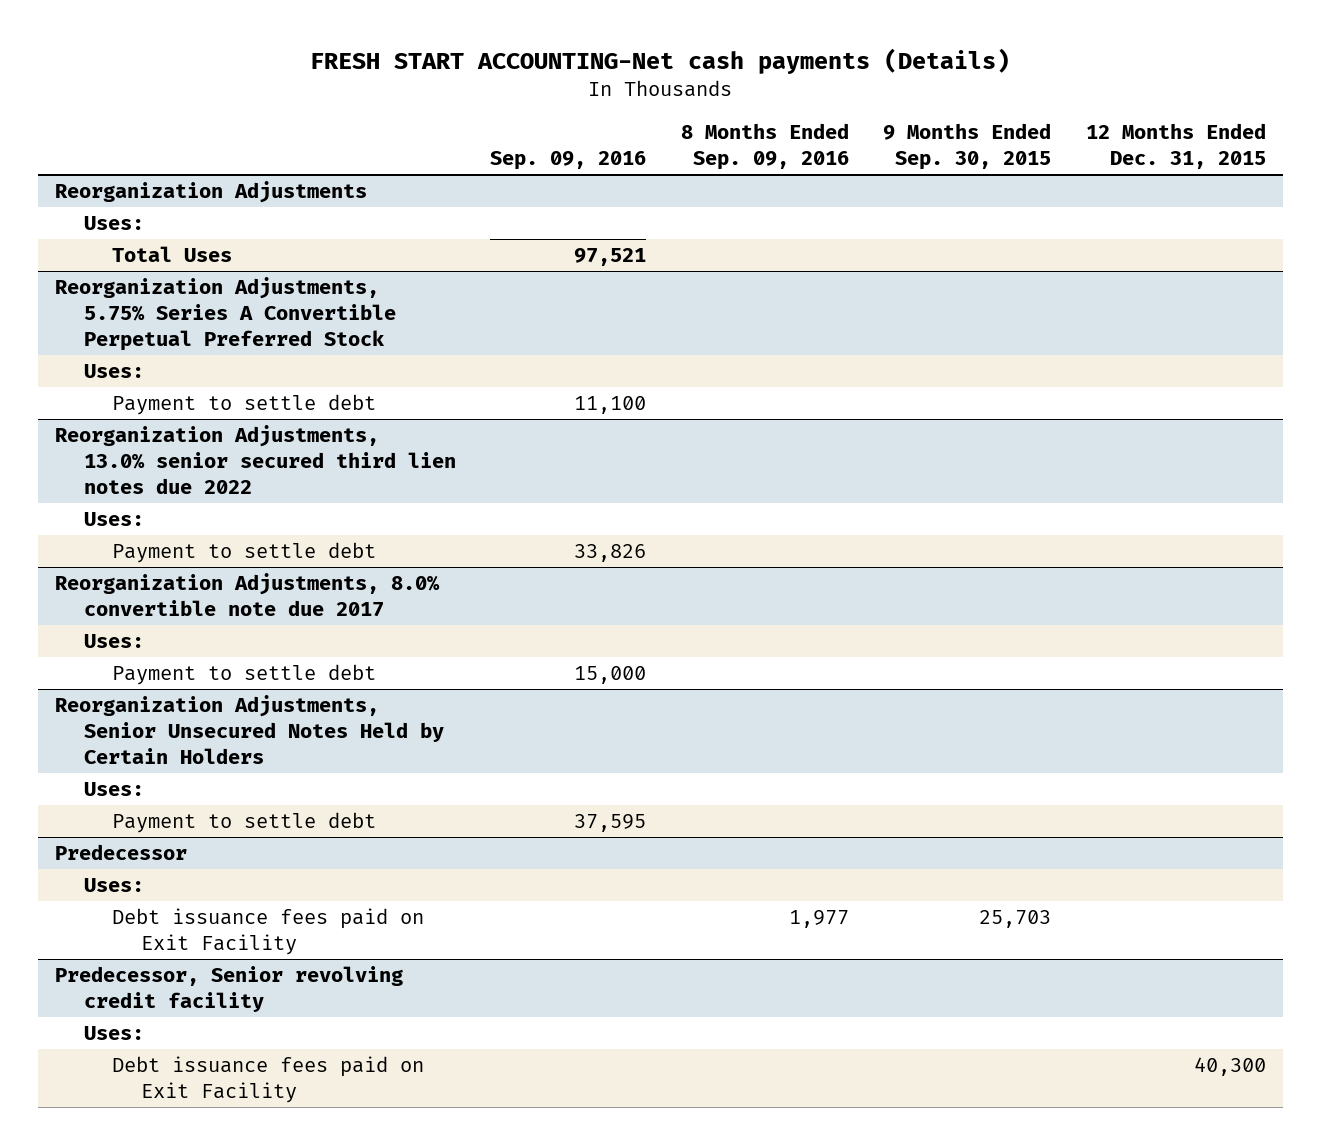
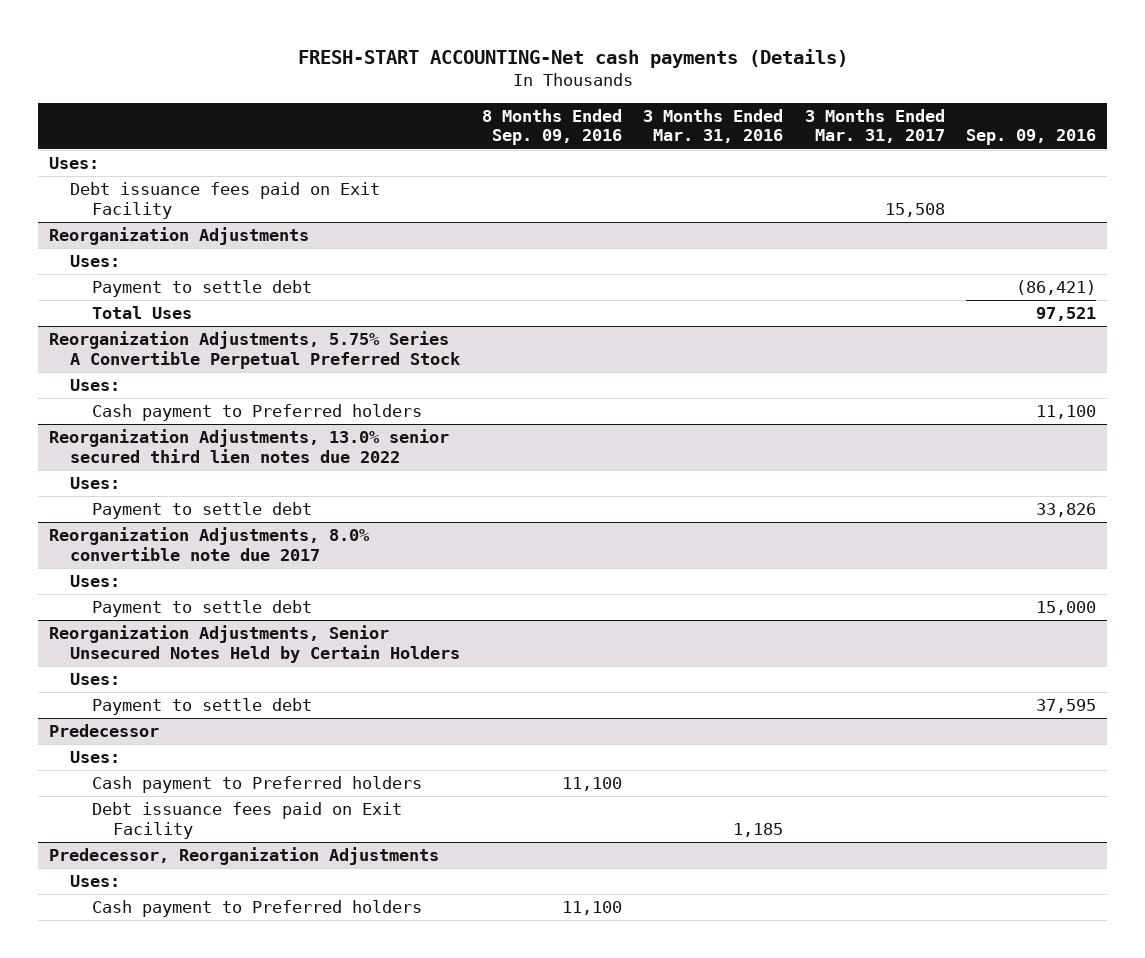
- FRESH START ACCOUNTING-Net cash payments (Details)
+ FRESH-START ACCOUNTING-Net cash payments (Details)
- | Sep. 09, 2016 | 8 Months Ended Sep. 09, 2016 | 9 Months Ended Sep. 30, 2015 | 12 Months Ended Dec. 31, 2015
+ | 8 Months Ended Sep. 09, 2016 | 3 Months Ended Mar. 31, 2016 | 3 Months Ended Mar. 31, 2017 | Sep. 09, 2016
+ Uses:
+ Debt issuance fees paid on Exit Facility | | | 15,508 |
@ Reorganization Adjustments
+ Payment to settle debt | | | | (86,421)
@ Reorganization Adjustments, 5.75% Series A Convertible Perpetual Preferred Stock
- Payment to settle debt | 11,100 | | |
+ Cash payment to Preferred holders | | | | 11,100
@ Predecessor
- Debt issuance fees paid on Exit Facility | | 1,977 | 25,703 |
- Predecessor, Senior revolving credit facility
- Uses:
@ Predecessor
+ Cash payment to Preferred holders | 11,100 | | |
+ Predecessor, Reorganization Adjustments
+ Uses:
+ Cash payment to Preferred holders | 11,100 | | |

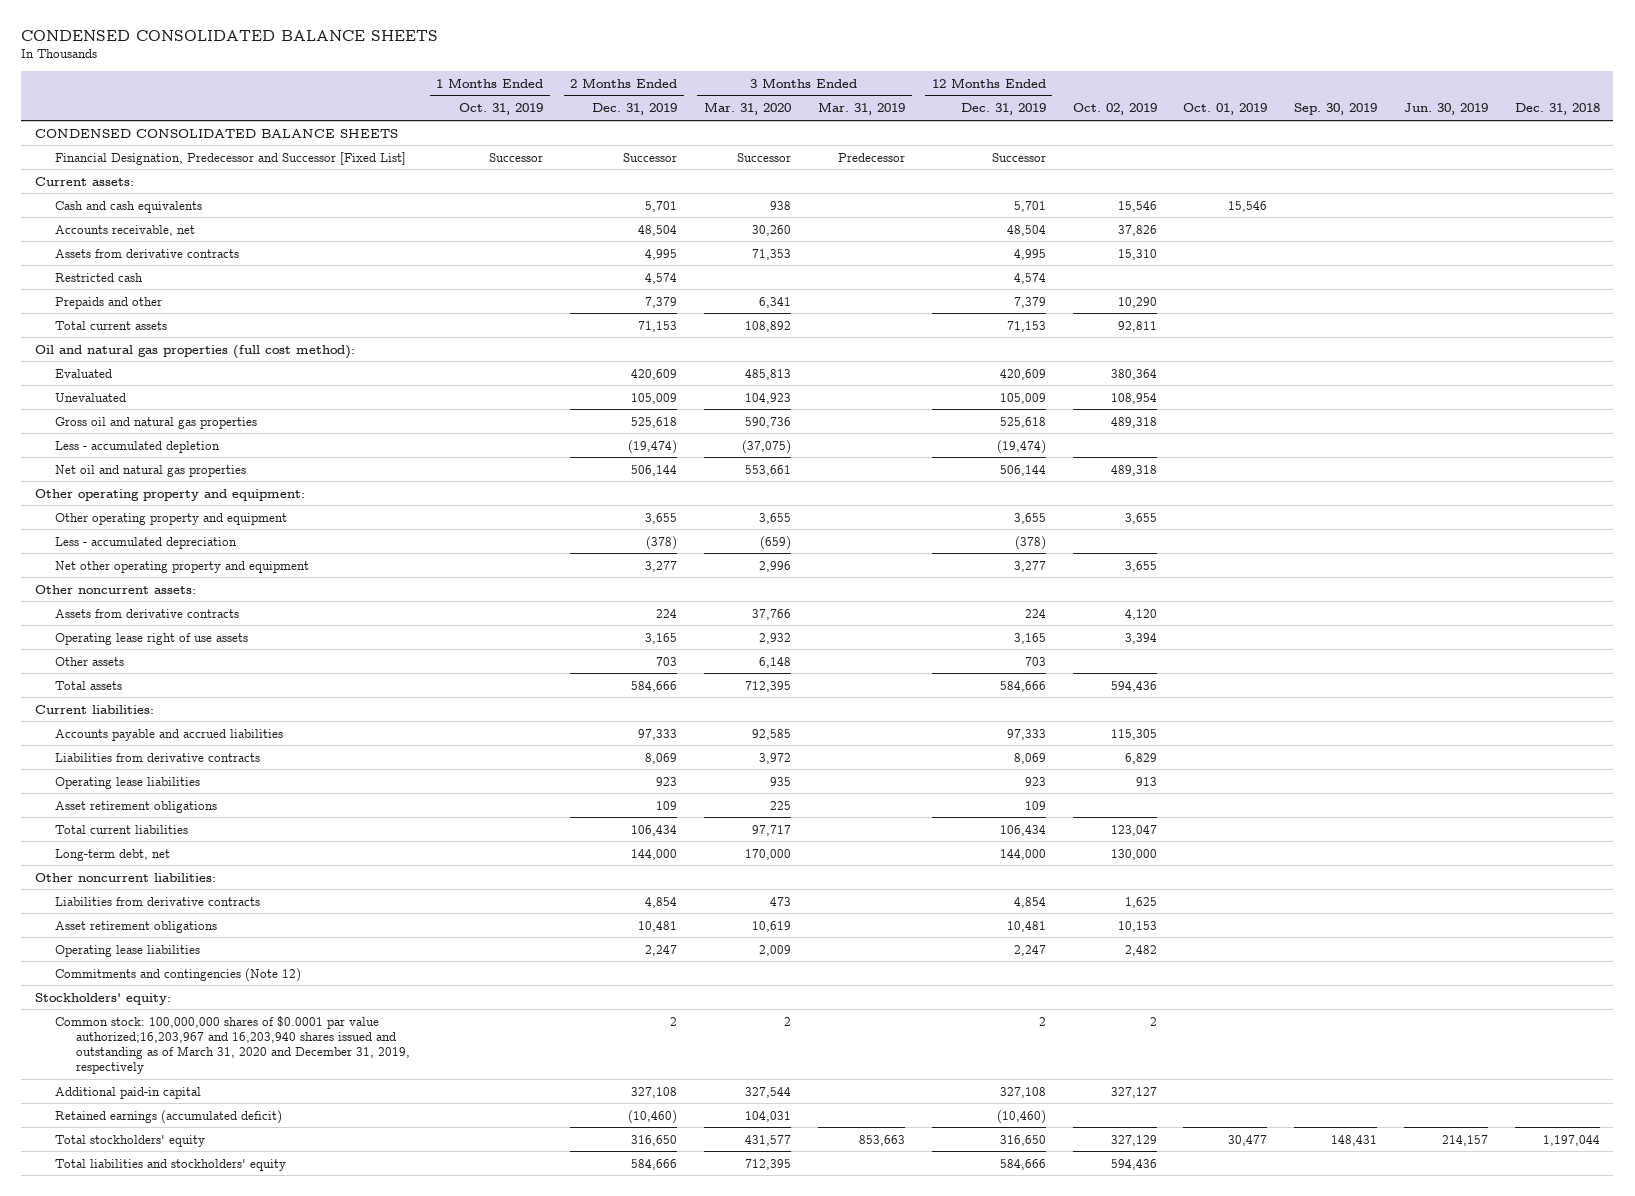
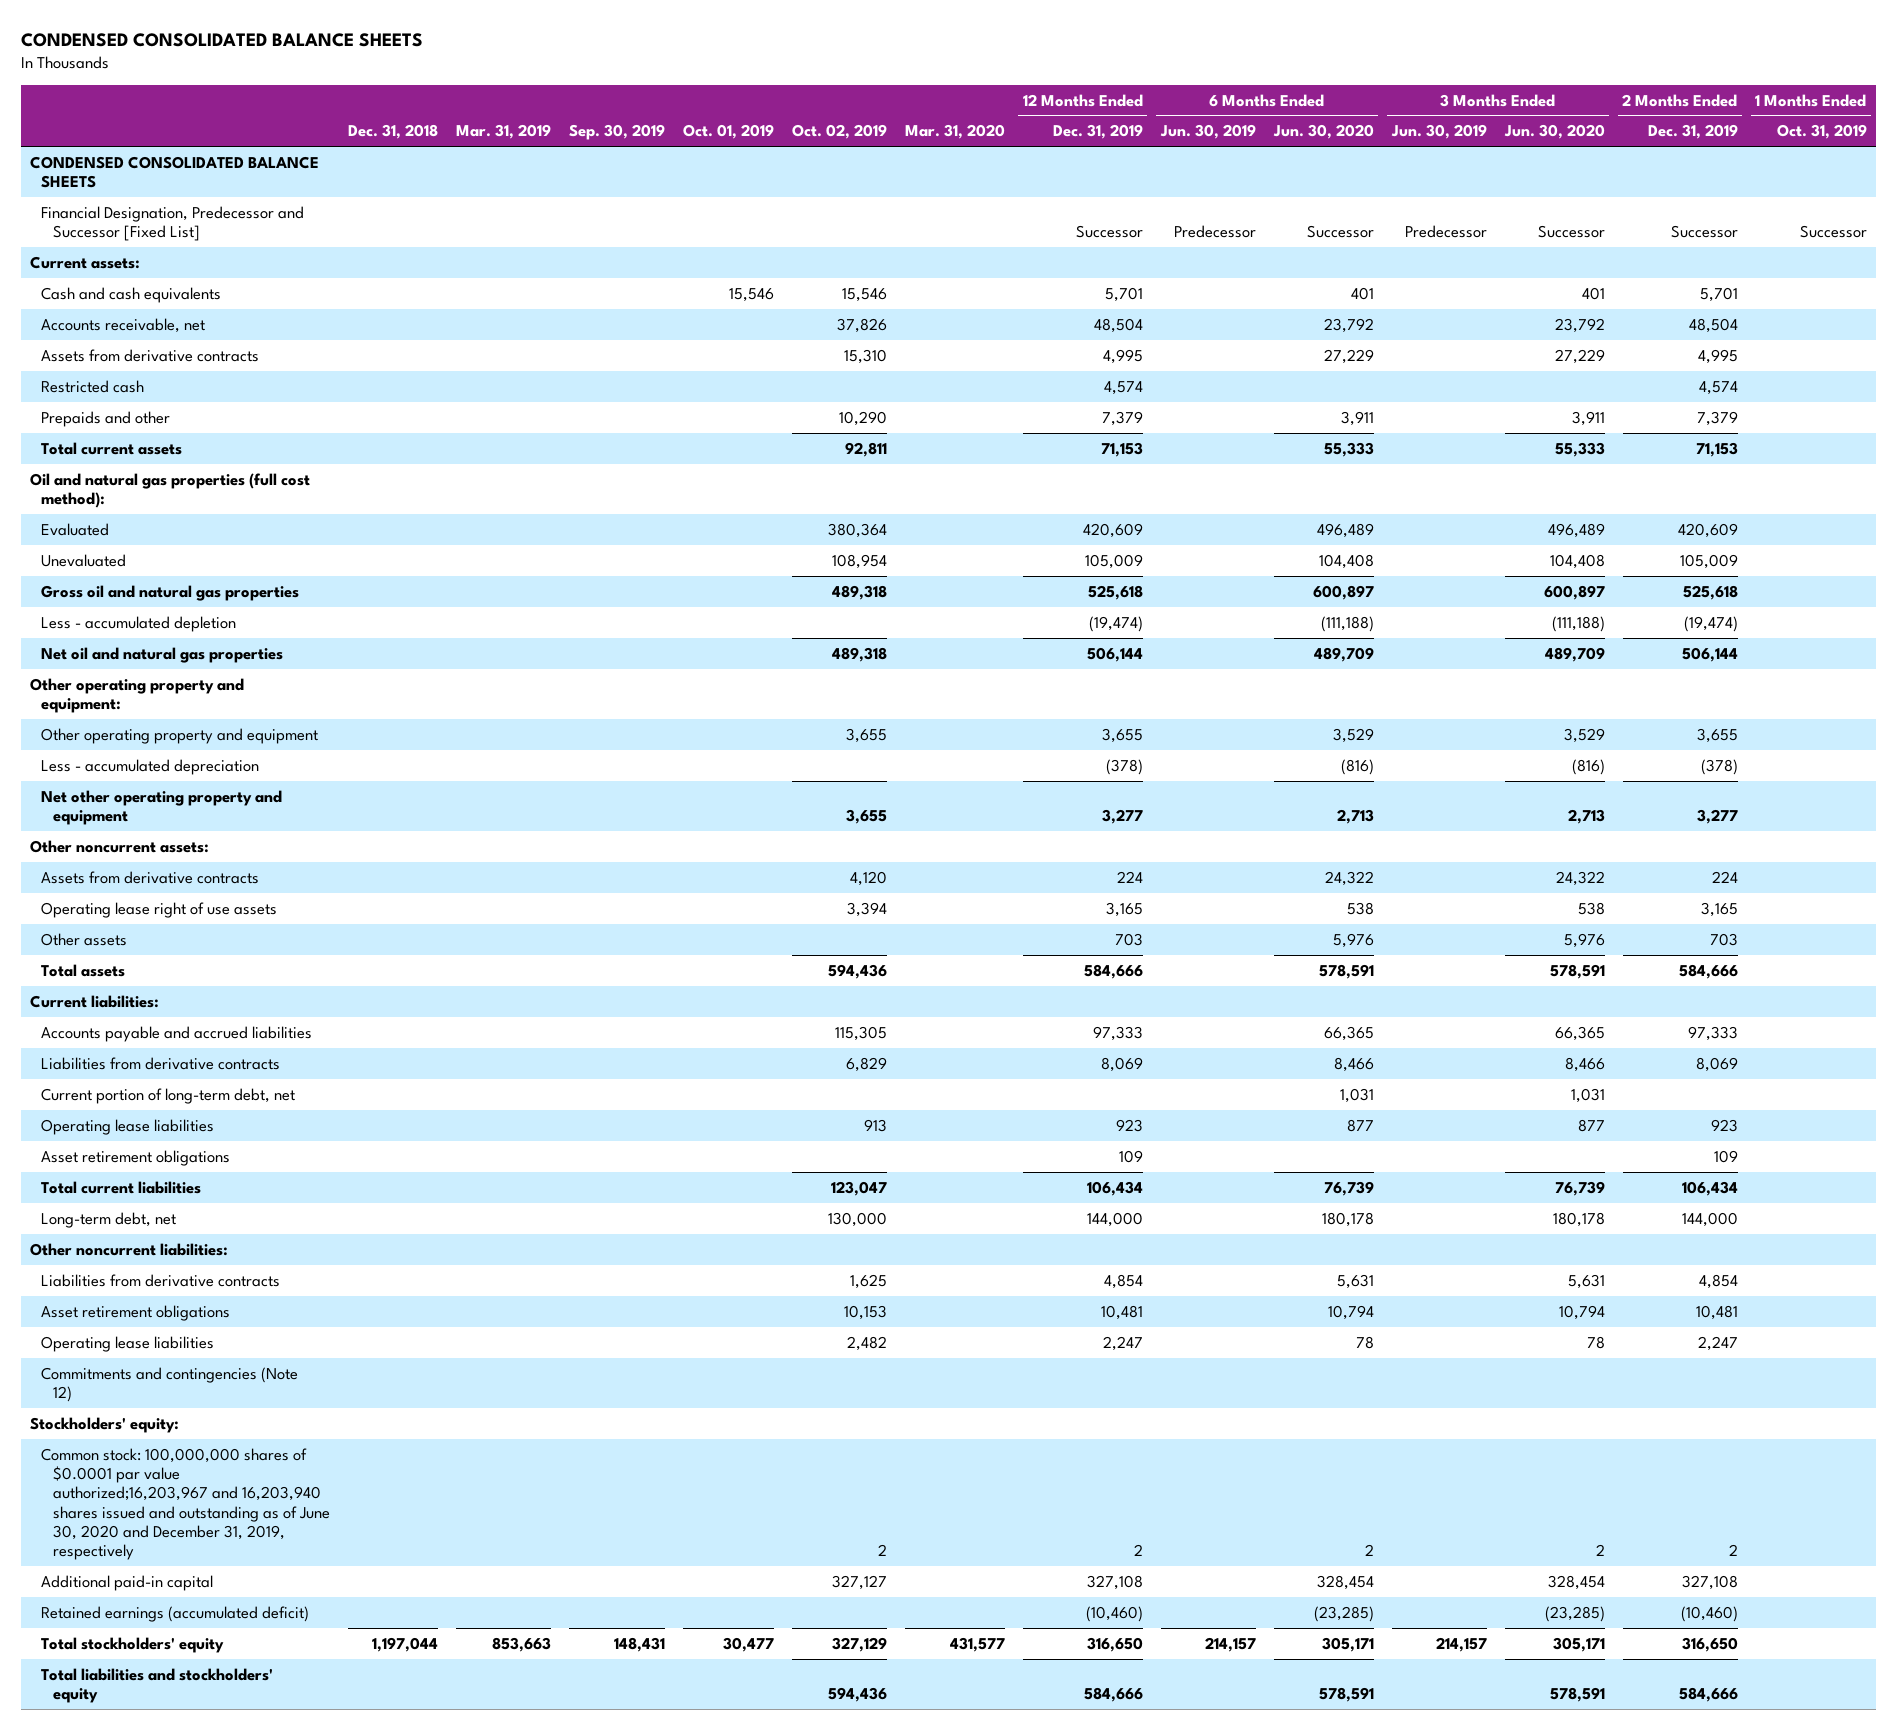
- | 1 Months Ended Oct. 31, 2019 | 2 Months Ended Dec. 31, 2019 | 3 Months Ended Mar. 31, 2020 | 3 Months Ended Mar. 31, 2019 | 12 Months Ended Dec. 31, 2019 | Oct. 02, 2019 | Oct. 01, 2019 | Sep. 30, 2019 | Jun. 30, 2019 | Dec. 31, 2018
+ | Dec. 31, 2018 | Mar. 31, 2019 | Sep. 30, 2019 | Oct. 01, 2019 | Oct. 02, 2019 | Mar. 31, 2020 | 12 Months Ended Dec. 31, 2019 | 6 Months Ended Jun. 30, 2019 | 6 Months Ended Jun. 30, 2020 | 3 Months Ended Jun. 30, 2019 | 3 Months Ended Jun. 30, 2020 | 2 Months Ended Dec. 31, 2019 | 1 Months Ended Oct. 31, 2019
+ Current portion of long-term debt, net | | | | | | | | | 1,031 | | 1,031 | |
- Common stock: 100,000,000 shares of $0.0001 par value authorized;16,203,967 and 16,203,940 shares issued and outstanding as of March 31, 2020 and December 31, 2019, respectively | | 2 | 2 | | 2 | 2 | | | |
+ Common stock: 100,000,000 shares of $0.0001 par value authorized;16,203,967 and 16,203,940 shares issued and outstanding as of June 30, 2020 and December 31, 2019, respectively | | | | | 2 | | 2 | | 2 | | 2 | 2 |

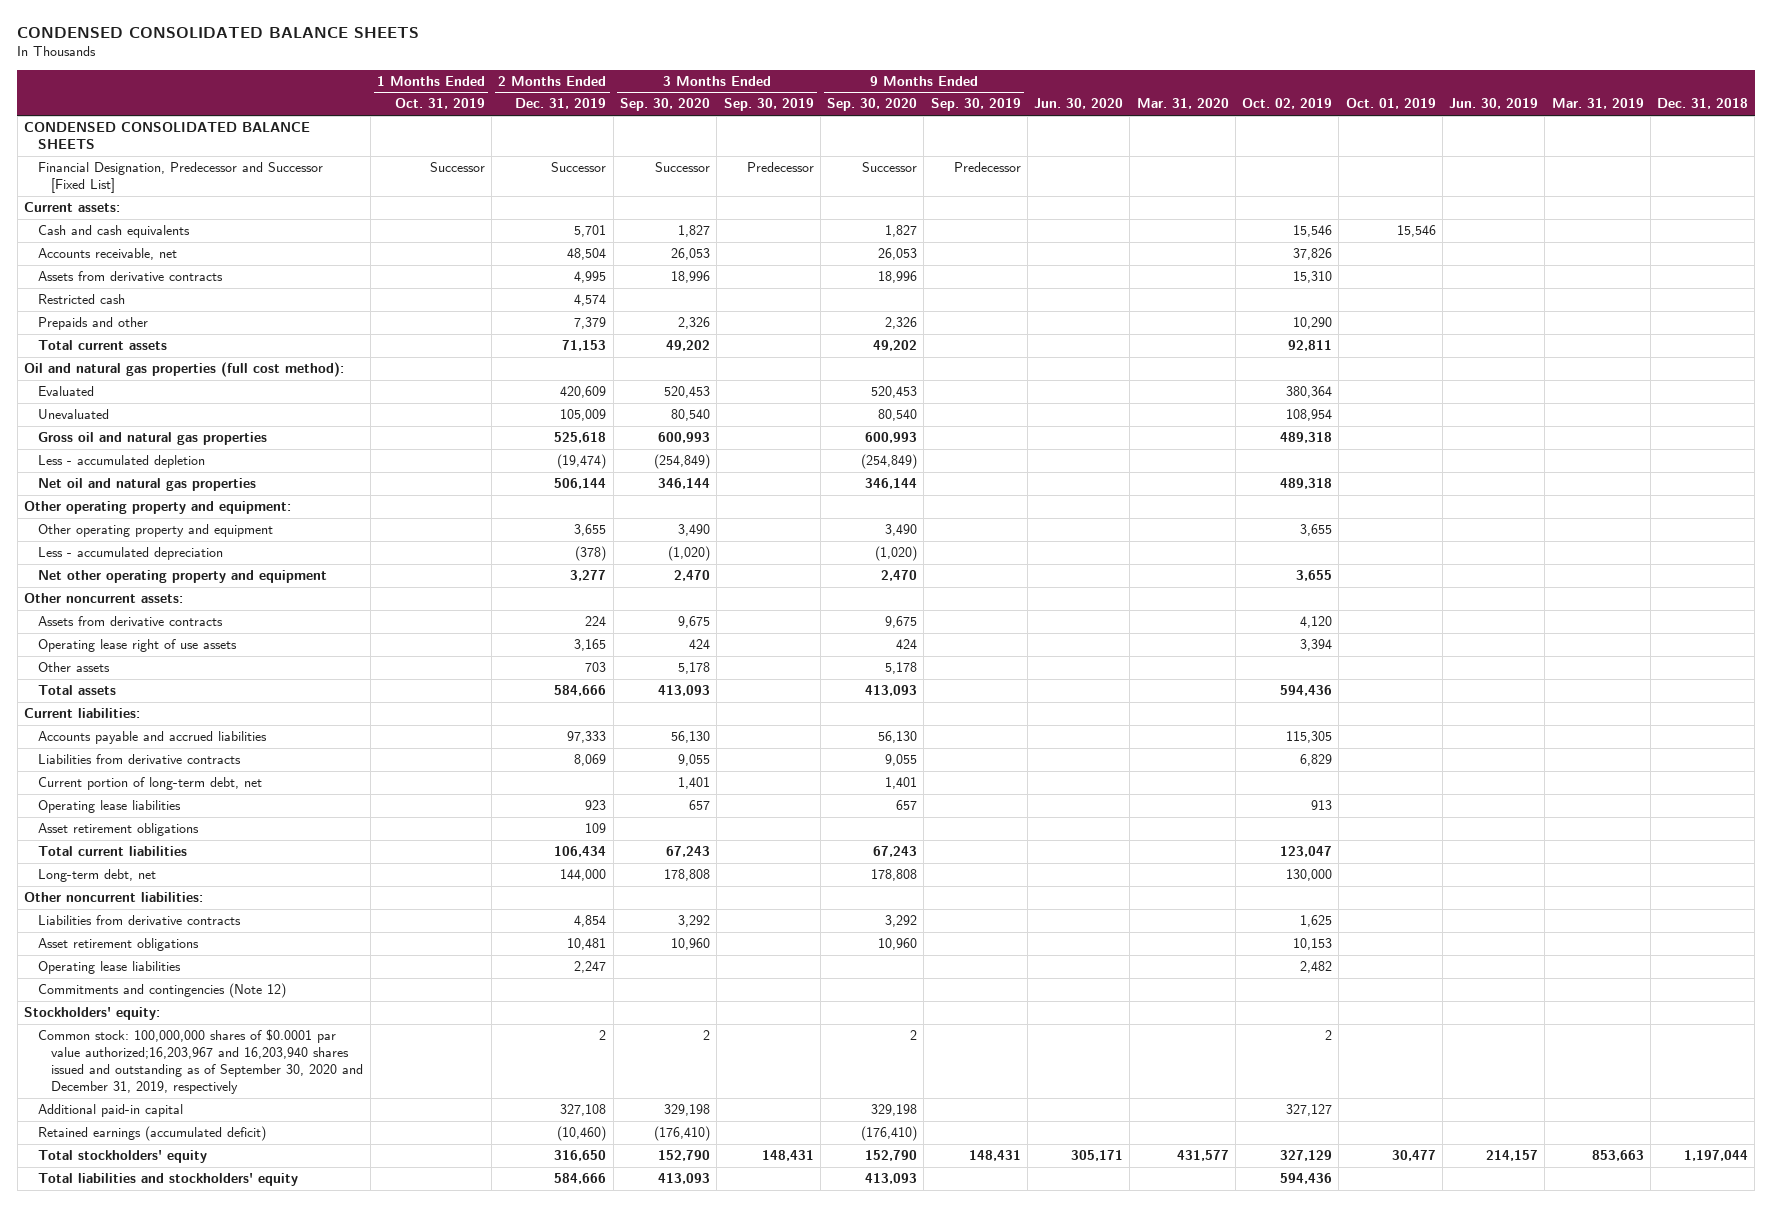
- | Dec. 31, 2018 | Mar. 31, 2019 | Sep. 30, 2019 | Oct. 01, 2019 | Oct. 02, 2019 | Mar. 31, 2020 | 12 Months Ended Dec. 31, 2019 | 6 Months Ended Jun. 30, 2019 | 6 Months Ended Jun. 30, 2020 | 3 Months Ended Jun. 30, 2019 | 3 Months Ended Jun. 30, 2020 | 2 Months Ended Dec. 31, 2019 | 1 Months Ended Oct. 31, 2019
+ | 1 Months Ended Oct. 31, 2019 | 2 Months Ended Dec. 31, 2019 | 3 Months Ended Sep. 30, 2020 | 3 Months Ended Sep. 30, 2019 | 9 Months Ended Sep. 30, 2020 | 9 Months Ended Sep. 30, 2019 | Jun. 30, 2020 | Mar. 31, 2020 | Oct. 02, 2019 | Oct. 01, 2019 | Jun. 30, 2019 | Mar. 31, 2019 | Dec. 31, 2018
- Common stock: 100,000,000 shares of $0.0001 par value authorized;16,203,967 and 16,203,940 shares issued and outstanding as of June 30, 2020 and December 31, 2019, respectively | | | | | 2 | | 2 | | 2 | | 2 | 2 |
+ Common stock: 100,000,000 shares of $0.0001 par value authorized;16,203,967 and 16,203,940 shares issued and outstanding as of September 30, 2020 and December 31, 2019, respectively | | 2 | 2 | | 2 | | | | 2 | | | |

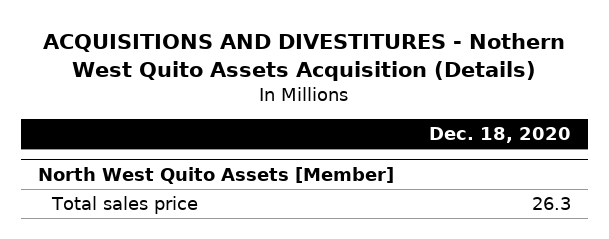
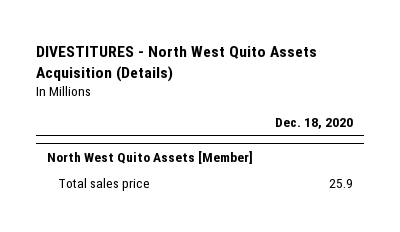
- ACQUISITIONS AND DIVESTITURES - Nothern West Quito Assets Acquisition (Details)
+ DIVESTITURES - North West Quito Assets Acquisition (Details)
@ North West Quito Assets [Member]
- Total sales price | 26.3
+ Total sales price | 25.9

